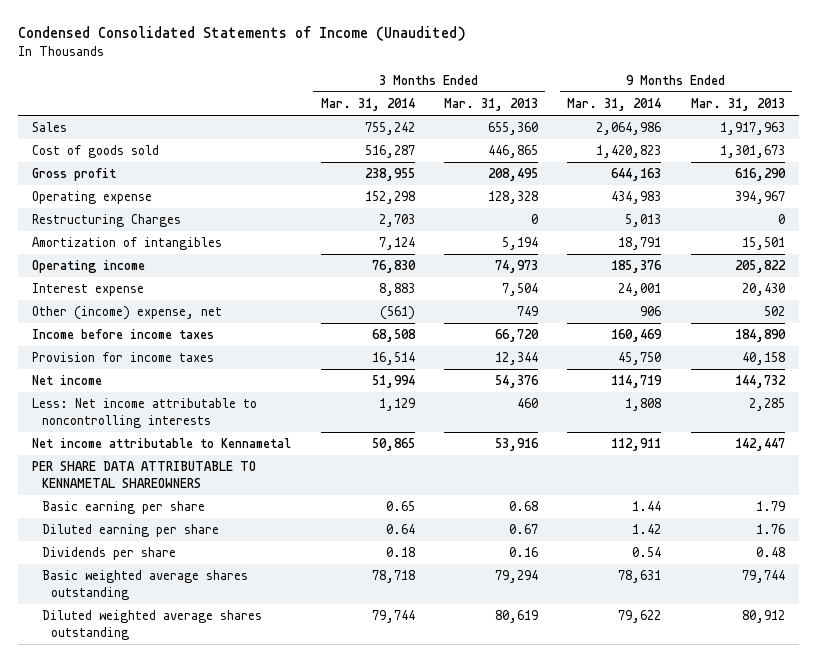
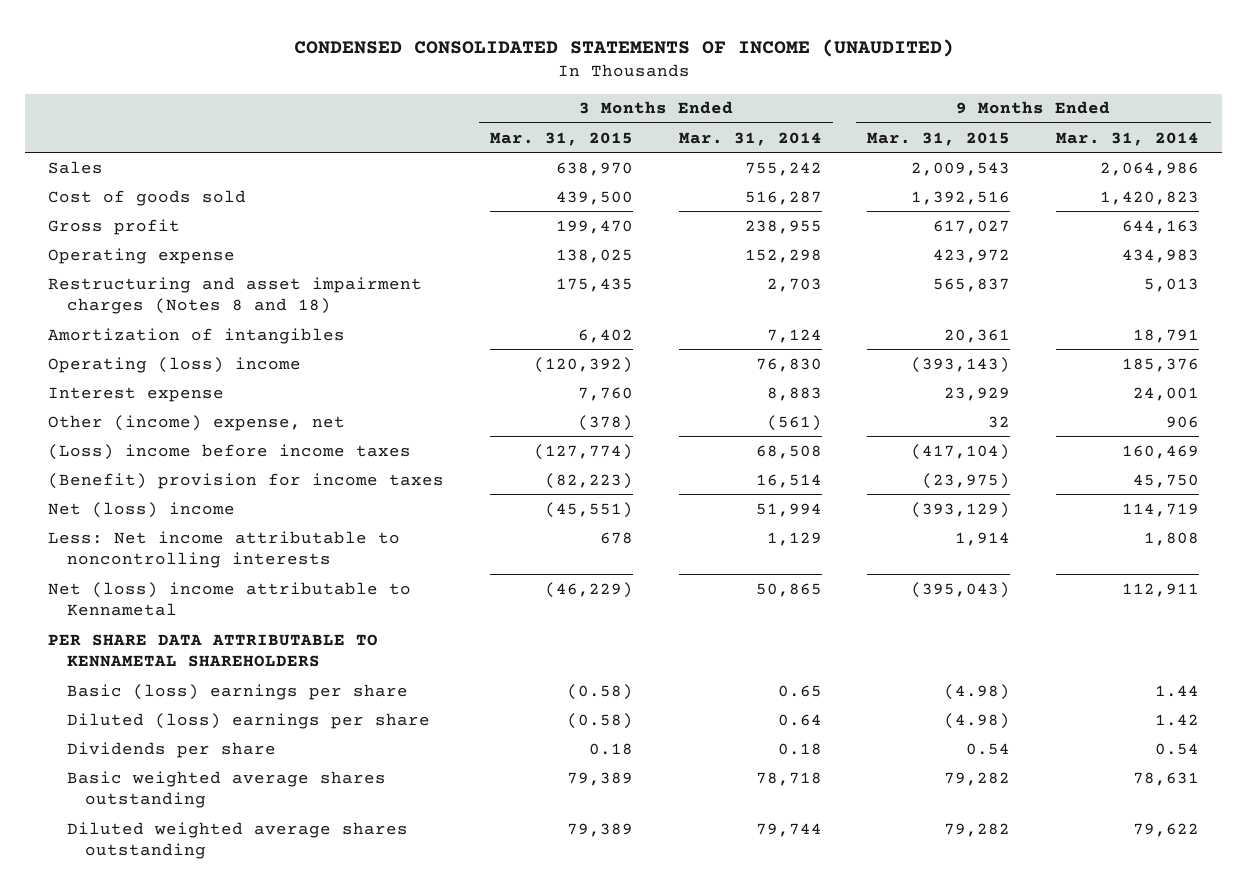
- Condensed Consolidated Statements of Income (Unaudited)
+ CONDENSED CONSOLIDATED STATEMENTS OF INCOME (UNAUDITED)
- | 3 Months Ended Mar. 31, 2014 | 3 Months Ended Mar. 31, 2013 | 9 Months Ended Mar. 31, 2014 | 9 Months Ended Mar. 31, 2013
+ | 3 Months Ended Mar. 31, 2015 | 3 Months Ended Mar. 31, 2014 | 9 Months Ended Mar. 31, 2015 | 9 Months Ended Mar. 31, 2014
- Restructuring Charges | 2,703 | 0 | 5,013 | 0
+ Restructuring and asset impairment charges (Notes 8 and 18) | 175,435 | 2,703 | 565,837 | 5,013
- Operating income | 76,830 | 74,973 | 185,376 | 205,822
+ Operating (loss) income | (120,392) | 76,830 | (393,143) | 185,376
- Income before income taxes | 68,508 | 66,720 | 160,469 | 184,890
- Provision for income taxes | 16,514 | 12,344 | 45,750 | 40,158
- Net income | 51,994 | 54,376 | 114,719 | 144,732
+ (Loss) income before income taxes | (127,774) | 68,508 | (417,104) | 160,469
+ (Benefit) provision for income taxes | (82,223) | 16,514 | (23,975) | 45,750
+ Net (loss) income | (45,551) | 51,994 | (393,129) | 114,719
- Net income attributable to Kennametal | 50,865 | 53,916 | 112,911 | 142,447
- PER SHARE DATA ATTRIBUTABLE TO KENNAMETAL SHAREOWNERS
- Basic earning per share | 0.65 | 0.68 | 1.44 | 1.79
- Diluted earning per share | 0.64 | 0.67 | 1.42 | 1.76
+ Net (loss) income attributable to Kennametal | (46,229) | 50,865 | (395,043) | 112,911
+ PER SHARE DATA ATTRIBUTABLE TO KENNAMETAL SHAREHOLDERS
+ Basic (loss) earnings per share | (0.58) | 0.65 | (4.98) | 1.44
+ Diluted (loss) earnings per share | (0.58) | 0.64 | (4.98) | 1.42

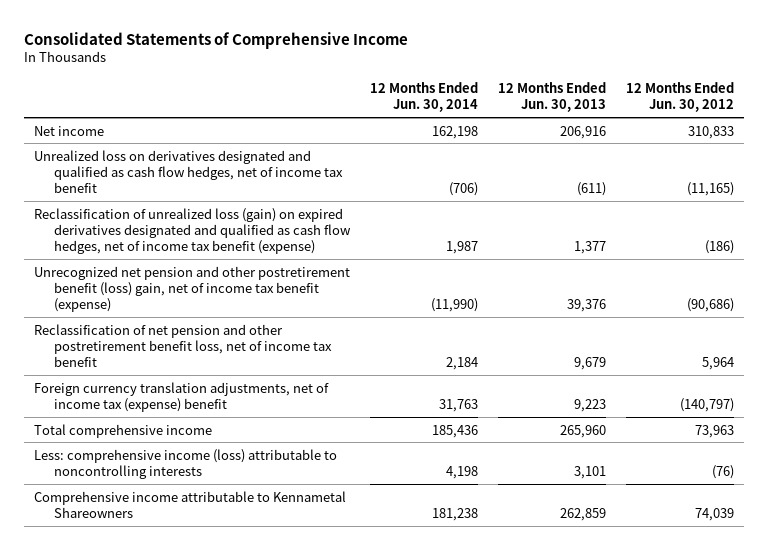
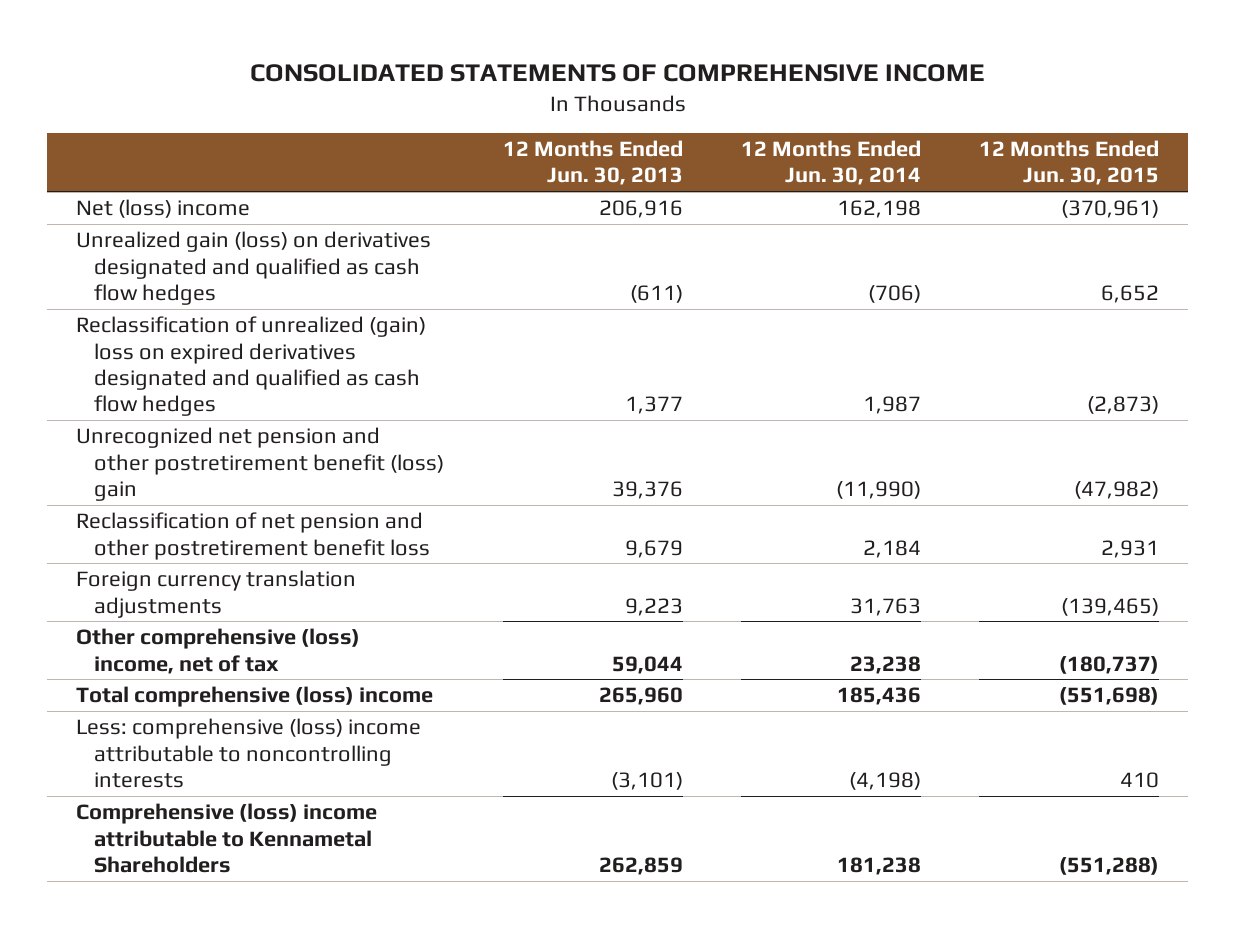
- Consolidated Statements of Comprehensive Income
+ CONSOLIDATED STATEMENTS OF COMPREHENSIVE INCOME
- | 12 Months Ended Jun. 30, 2014 | 12 Months Ended Jun. 30, 2013 | 12 Months Ended Jun. 30, 2012
+ | 12 Months Ended Jun. 30, 2013 | 12 Months Ended Jun. 30, 2014 | 12 Months Ended Jun. 30, 2015
- Net income | 162,198 | 206,916 | 310,833
- Unrealized loss on derivatives designated and qualified as cash flow hedges, net of income tax benefit | (706) | (611) | (11,165)
- Reclassification of unrealized loss (gain) on expired derivatives designated and qualified as cash flow hedges, net of income tax benefit (expense) | 1,987 | 1,377 | (186)
- Unrecognized net pension and other postretirement benefit (loss) gain, net of income tax benefit (expense) | (11,990) | 39,376 | (90,686)
- Reclassification of net pension and other postretirement benefit loss, net of income tax benefit | 2,184 | 9,679 | 5,964
- Foreign currency translation adjustments, net of income tax (expense) benefit | 31,763 | 9,223 | (140,797)
- Total comprehensive income | 185,436 | 265,960 | 73,963
- Less: comprehensive income (loss) attributable to noncontrolling interests | 4,198 | 3,101 | (76)
- Comprehensive income attributable to Kennametal Shareowners | 181,238 | 262,859 | 74,039
+ Net (loss) income | 206,916 | 162,198 | (370,961)
+ Unrealized gain (loss) on derivatives designated and qualified as cash flow hedges | (611) | (706) | 6,652
+ Reclassification of unrealized (gain) loss on expired derivatives designated and qualified as cash flow hedges | 1,377 | 1,987 | (2,873)
+ Unrecognized net pension and other postretirement benefit (loss) gain | 39,376 | (11,990) | (47,982)
+ Reclassification of net pension and other postretirement benefit loss | 9,679 | 2,184 | 2,931
+ Foreign currency translation adjustments | 9,223 | 31,763 | (139,465)
+ Other comprehensive (loss) income, net of tax | 59,044 | 23,238 | (180,737)
+ Total comprehensive (loss) income | 265,960 | 185,436 | (551,698)
+ Less: comprehensive (loss) income attributable to noncontrolling interests | (3,101) | (4,198) | 410
+ Comprehensive (loss) income attributable to Kennametal Shareholders | 262,859 | 181,238 | (551,288)

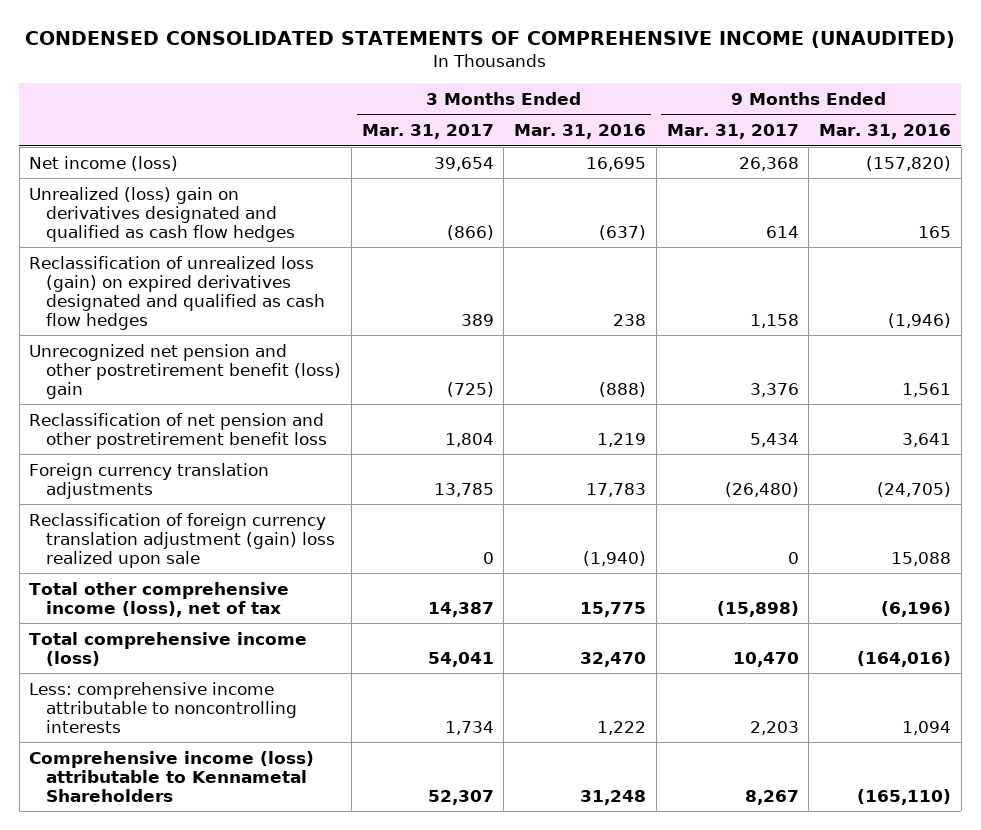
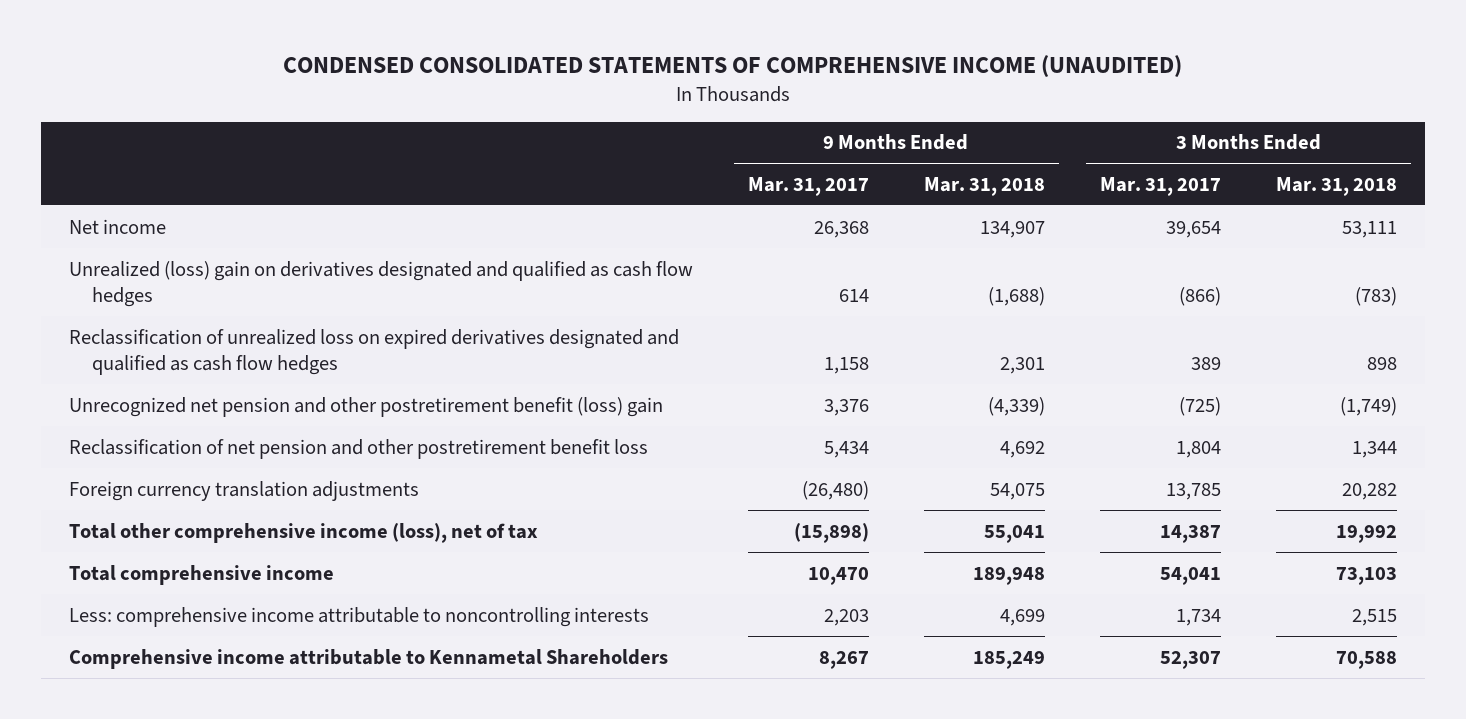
- | 3 Months Ended Mar. 31, 2017 | 3 Months Ended Mar. 31, 2016 | 9 Months Ended Mar. 31, 2017 | 9 Months Ended Mar. 31, 2016
+ | 9 Months Ended Mar. 31, 2017 | 9 Months Ended Mar. 31, 2018 | 3 Months Ended Mar. 31, 2017 | 3 Months Ended Mar. 31, 2018
- Net income (loss) | 39,654 | 16,695 | 26,368 | (157,820)
+ Net income | 26,368 | 134,907 | 39,654 | 53,111
- Reclassification of unrealized loss (gain) on expired derivatives designated and qualified as cash flow hedges | 389 | 238 | 1,158 | (1,946)
+ Reclassification of unrealized loss on expired derivatives designated and qualified as cash flow hedges | 1,158 | 2,301 | 389 | 898
- Reclassification of foreign currency translation adjustment (gain) loss realized upon sale | 0 | (1,940) | 0 | 15,088
- Total comprehensive income (loss) | 54,041 | 32,470 | 10,470 | (164,016)
+ Total comprehensive income | 10,470 | 189,948 | 54,041 | 73,103
- Comprehensive income (loss) attributable to Kennametal Shareholders | 52,307 | 31,248 | 8,267 | (165,110)
+ Comprehensive income attributable to Kennametal Shareholders | 8,267 | 185,249 | 52,307 | 70,588

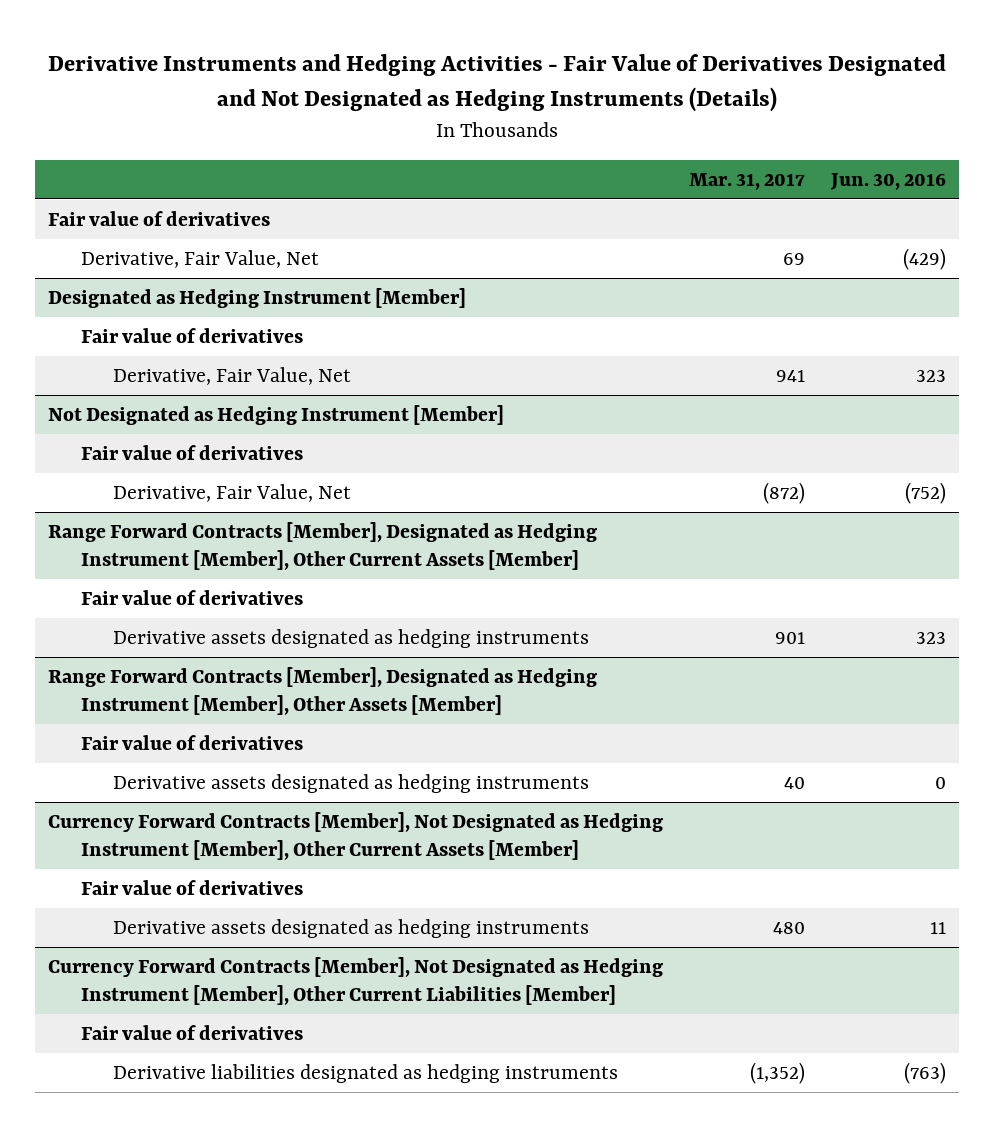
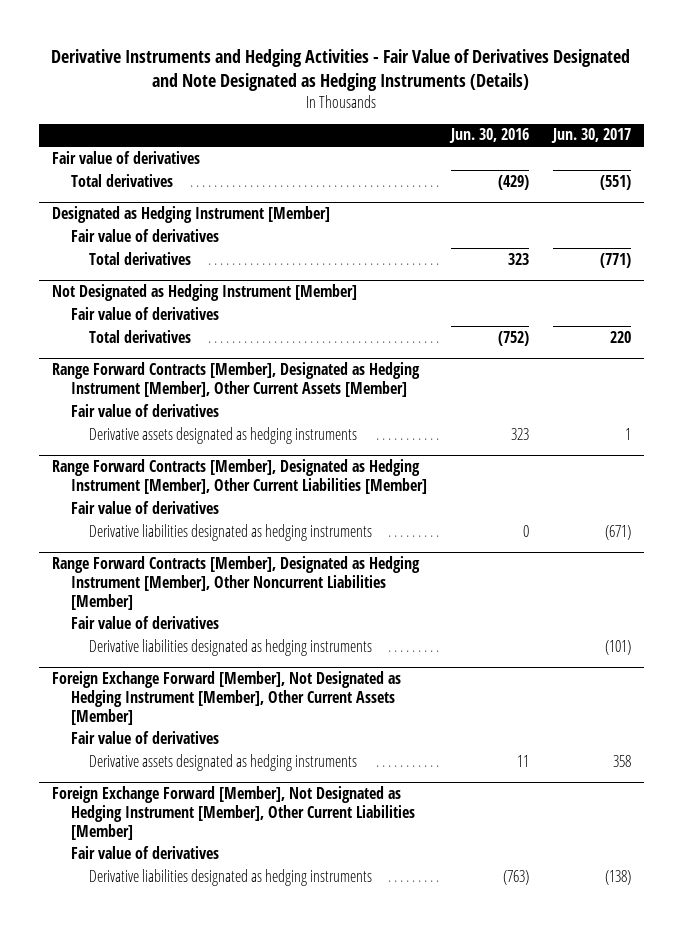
- Derivative Instruments and Hedging Activities - Fair Value of Derivatives Designated and Not Designated as Hedging Instruments (Details)
+ Derivative Instruments and Hedging Activities - Fair Value of Derivatives Designated and Note Designated as Hedging Instruments (Details)
- | Mar. 31, 2017 | Jun. 30, 2016
+ | Jun. 30, 2016 | Jun. 30, 2017
- Derivative, Fair Value, Net | 69 | (429)
+ Total derivatives | (429) | (551)
@ Designated as Hedging Instrument [Member]
- Derivative, Fair Value, Net | 941 | 323
+ Total derivatives | 323 | (771)
@ Not Designated as Hedging Instrument [Member]
- Derivative, Fair Value, Net | (872) | (752)
+ Total derivatives | (752) | 220
- Range Forward Contracts [Member], Designated as Hedging Instrument [Member], Other Assets [Member]
+ Range Forward Contracts [Member], Designated as Hedging Instrument [Member], Other Current Liabilities [Member]
- Derivative assets designated as hedging instruments | 40 | 0
- Currency Forward Contracts [Member], Not Designated as Hedging Instrument [Member], Other Current Assets [Member]
+ Derivative liabilities designated as hedging instruments | 0 | (671)
+ Range Forward Contracts [Member], Designated as Hedging Instrument [Member], Other Noncurrent Liabilities [Member]
+ Derivative liabilities designated as hedging instruments | | (101)
+ Foreign Exchange Forward [Member], Not Designated as Hedging Instrument [Member], Other Current Assets [Member]
+ Fair value of derivatives
- Currency Forward Contracts [Member], Not Designated as Hedging Instrument [Member], Other Current Liabilities [Member]
+ Foreign Exchange Forward [Member], Not Designated as Hedging Instrument [Member], Other Current Liabilities [Member]

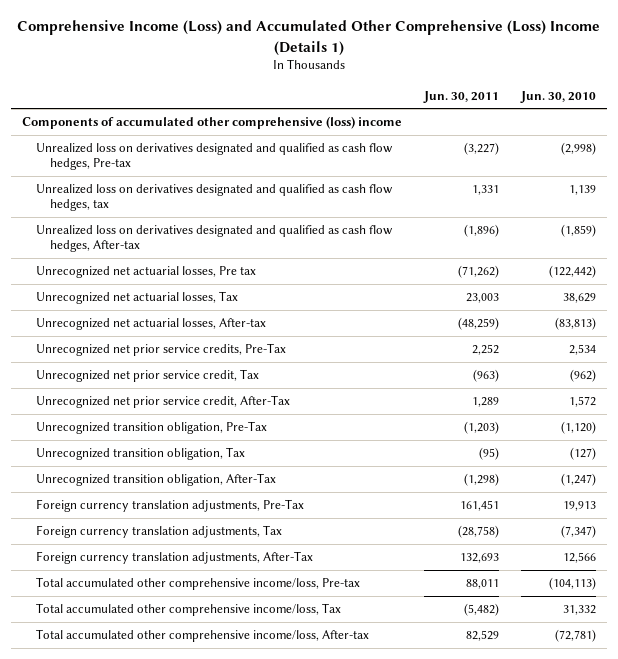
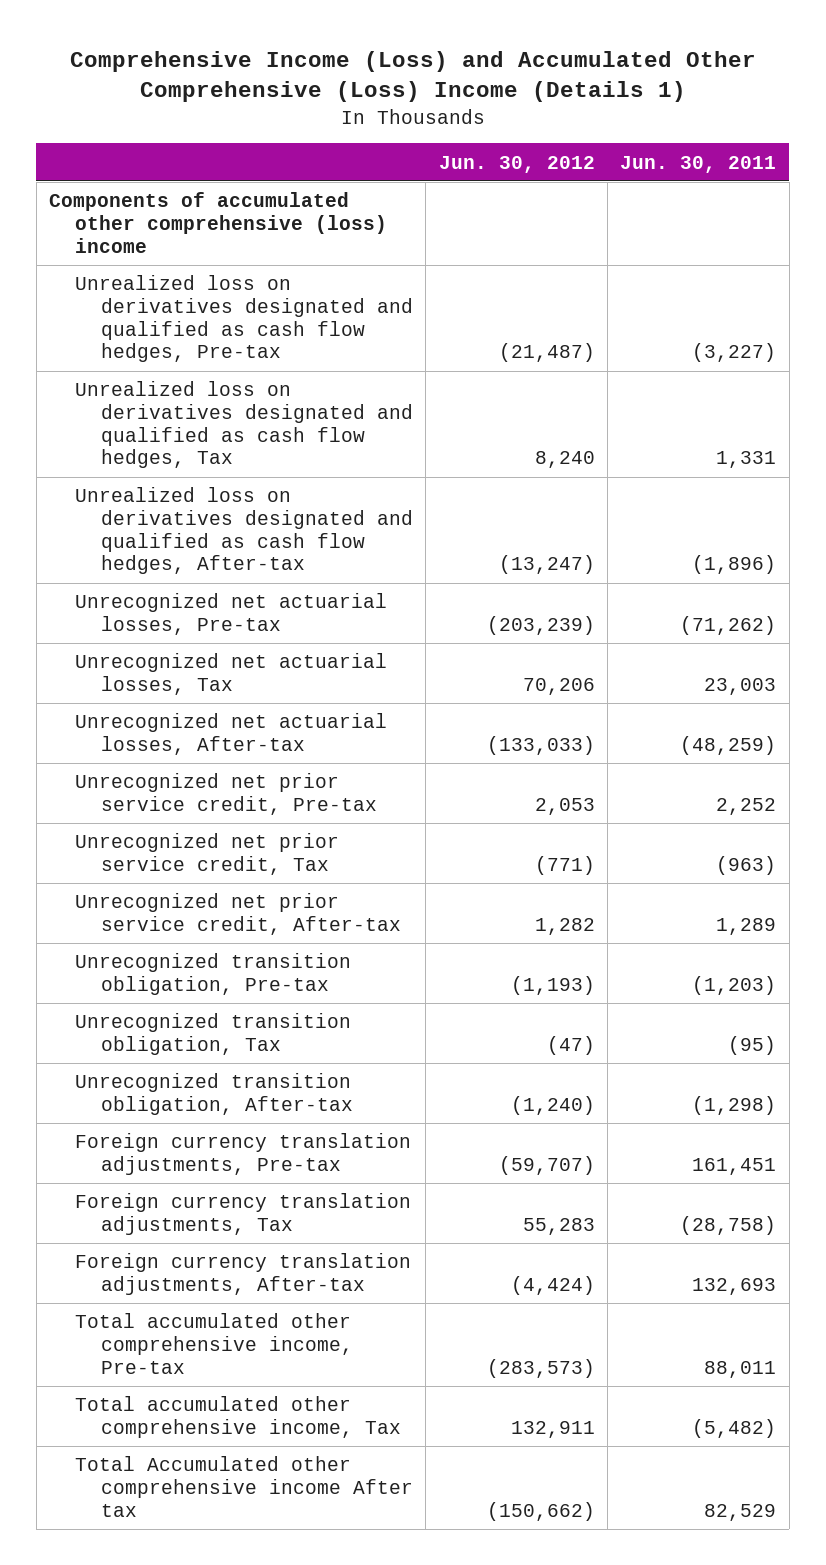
- | Jun. 30, 2011 | Jun. 30, 2010
+ | Jun. 30, 2012 | Jun. 30, 2011
- Unrealized loss on derivatives designated and qualified as cash flow hedges, tax | 1,331 | 1,139
+ Unrealized loss on derivatives designated and qualified as cash flow hedges, Tax | 8,240 | 1,331
- Unrecognized net actuarial losses, Pre tax | (71,262) | (122,442)
+ Unrecognized net actuarial losses, Pre-tax | (203,239) | (71,262)
- Unrecognized net prior service credits, Pre-Tax | 2,252 | 2,534
+ Unrecognized net prior service credit, Pre-tax | 2,053 | 2,252
- Unrecognized net prior service credit, After-Tax | 1,289 | 1,572
- Unrecognized transition obligation, Pre-Tax | (1,203) | (1,120)
+ Unrecognized net prior service credit, After-tax | 1,282 | 1,289
+ Unrecognized transition obligation, Pre-tax | (1,193) | (1,203)
- Unrecognized transition obligation, After-Tax | (1,298) | (1,247)
- Foreign currency translation adjustments, Pre-Tax | 161,451 | 19,913
+ Unrecognized transition obligation, After-tax | (1,240) | (1,298)
+ Foreign currency translation adjustments, Pre-tax | (59,707) | 161,451
- Foreign currency translation adjustments, After-Tax | 132,693 | 12,566
- Total accumulated other comprehensive income/loss, Pre-tax | 88,011 | (104,113)
- Total accumulated other comprehensive income/loss, Tax | (5,482) | 31,332
- Total accumulated other comprehensive income/loss, After-tax | 82,529 | (72,781)
+ Foreign currency translation adjustments, After-tax | (4,424) | 132,693
+ Total accumulated other comprehensive income, Pre-tax | (283,573) | 88,011
+ Total accumulated other comprehensive income, Tax | 132,911 | (5,482)
+ Total Accumulated other comprehensive income After tax | (150,662) | 82,529

